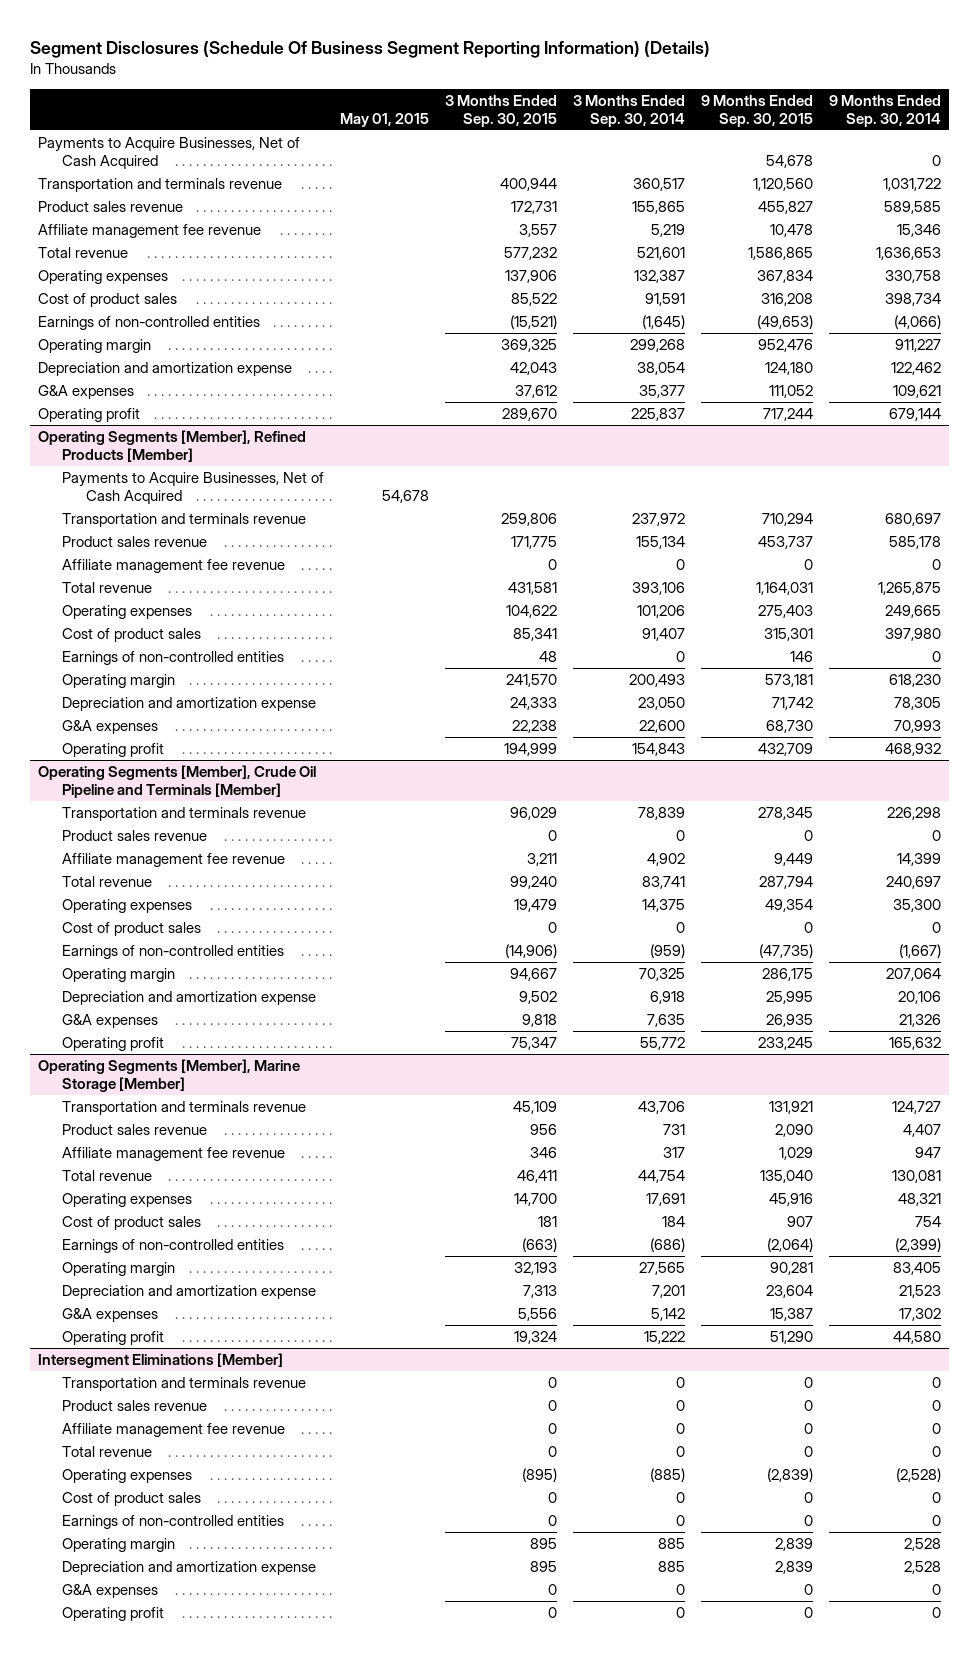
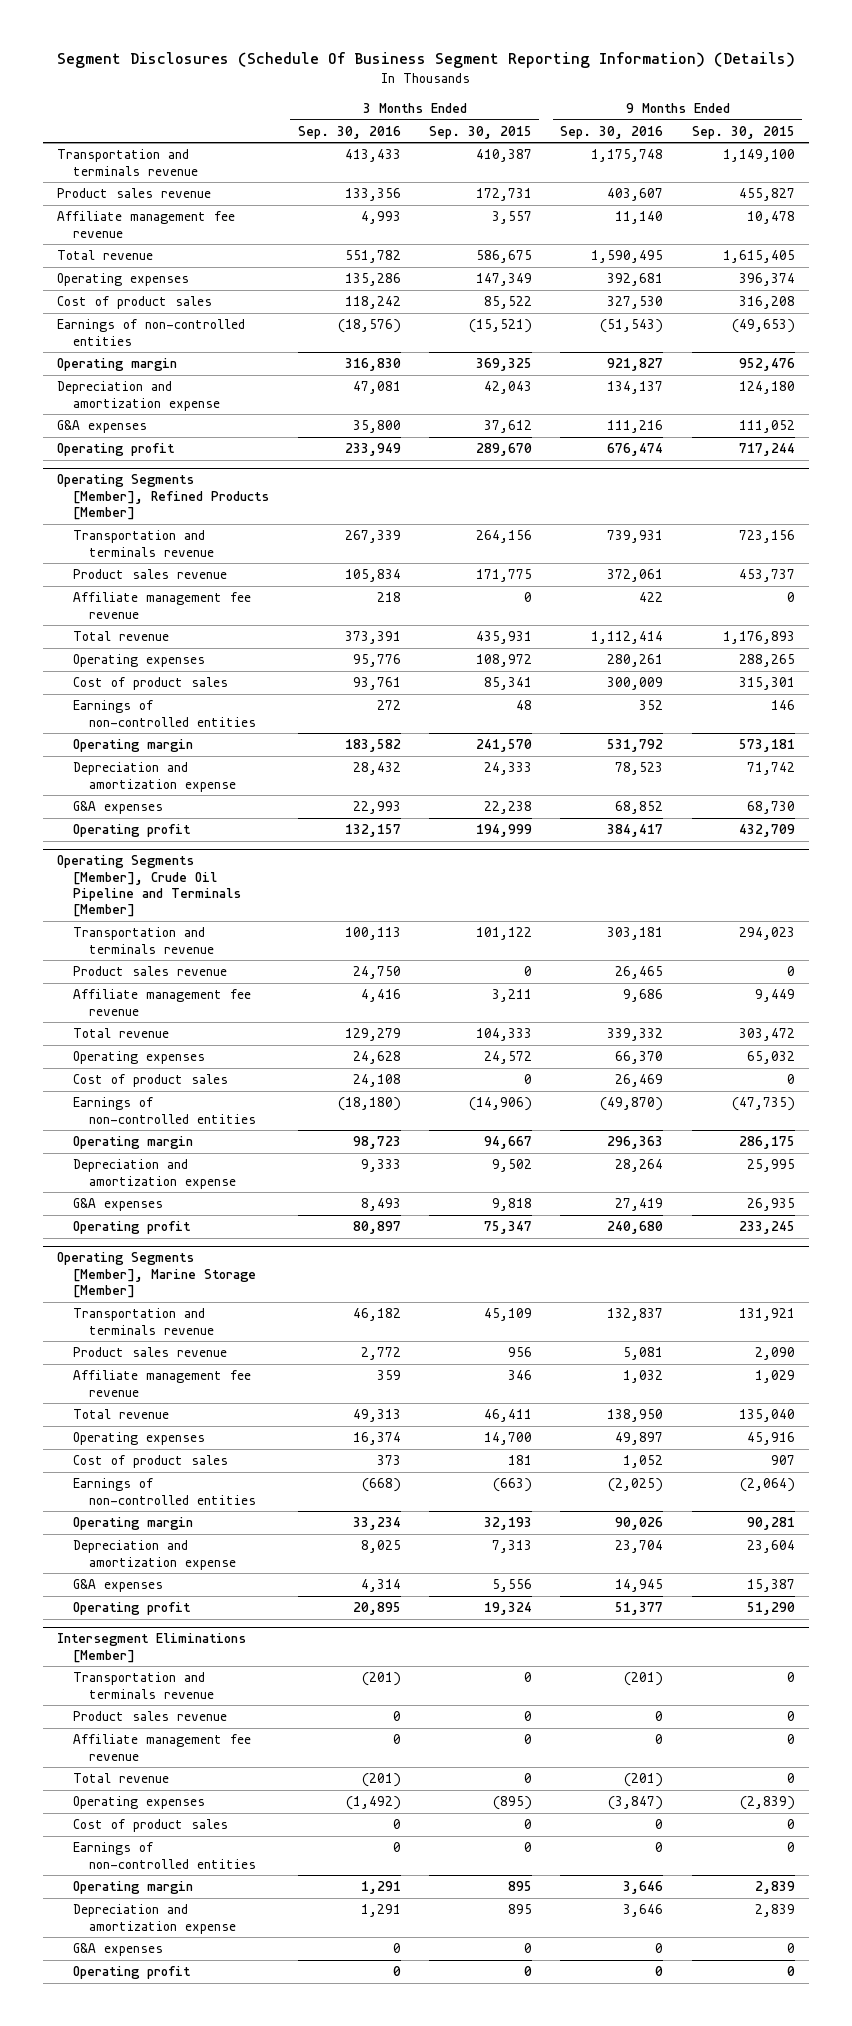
- | May 01, 2015 | 3 Months Ended Sep. 30, 2015 | 3 Months Ended Sep. 30, 2014 | 9 Months Ended Sep. 30, 2015 | 9 Months Ended Sep. 30, 2014
+ | 3 Months Ended Sep. 30, 2016 | 3 Months Ended Sep. 30, 2015 | 9 Months Ended Sep. 30, 2016 | 9 Months Ended Sep. 30, 2015
- Payments to Acquire Businesses, Net of Cash Acquired | | | | 54,678 | 0
- Transportation and terminals revenue | | 400,944 | 360,517 | 1,120,560 | 1,031,722
+ Transportation and terminals revenue | 413,433 | 410,387 | 1,175,748 | 1,149,100
- Total revenue | | 577,232 | 521,601 | 1,586,865 | 1,636,653
- Operating expenses | | 137,906 | 132,387 | 367,834 | 330,758
+ Total revenue | 551,782 | 586,675 | 1,590,495 | 1,615,405
+ Operating expenses | 135,286 | 147,349 | 392,681 | 396,374
@ Operating Segments [Member], Refined Products [Member]
- Payments to Acquire Businesses, Net of Cash Acquired | 54,678 | | | |
- Transportation and terminals revenue | | 259,806 | 237,972 | 710,294 | 680,697
+ Transportation and terminals revenue | 267,339 | 264,156 | 739,931 | 723,156
- Total revenue | | 431,581 | 393,106 | 1,164,031 | 1,265,875
- Operating expenses | | 104,622 | 101,206 | 275,403 | 249,665
+ Total revenue | 373,391 | 435,931 | 1,112,414 | 1,176,893
+ Operating expenses | 95,776 | 108,972 | 280,261 | 288,265
@ Operating Segments [Member], Crude Oil Pipeline and Terminals [Member]
- Transportation and terminals revenue | | 96,029 | 78,839 | 278,345 | 226,298
+ Transportation and terminals revenue | 100,113 | 101,122 | 303,181 | 294,023
- Total revenue | | 99,240 | 83,741 | 287,794 | 240,697
- Operating expenses | | 19,479 | 14,375 | 49,354 | 35,300
+ Total revenue | 129,279 | 104,333 | 339,332 | 303,472
+ Operating expenses | 24,628 | 24,572 | 66,370 | 65,032

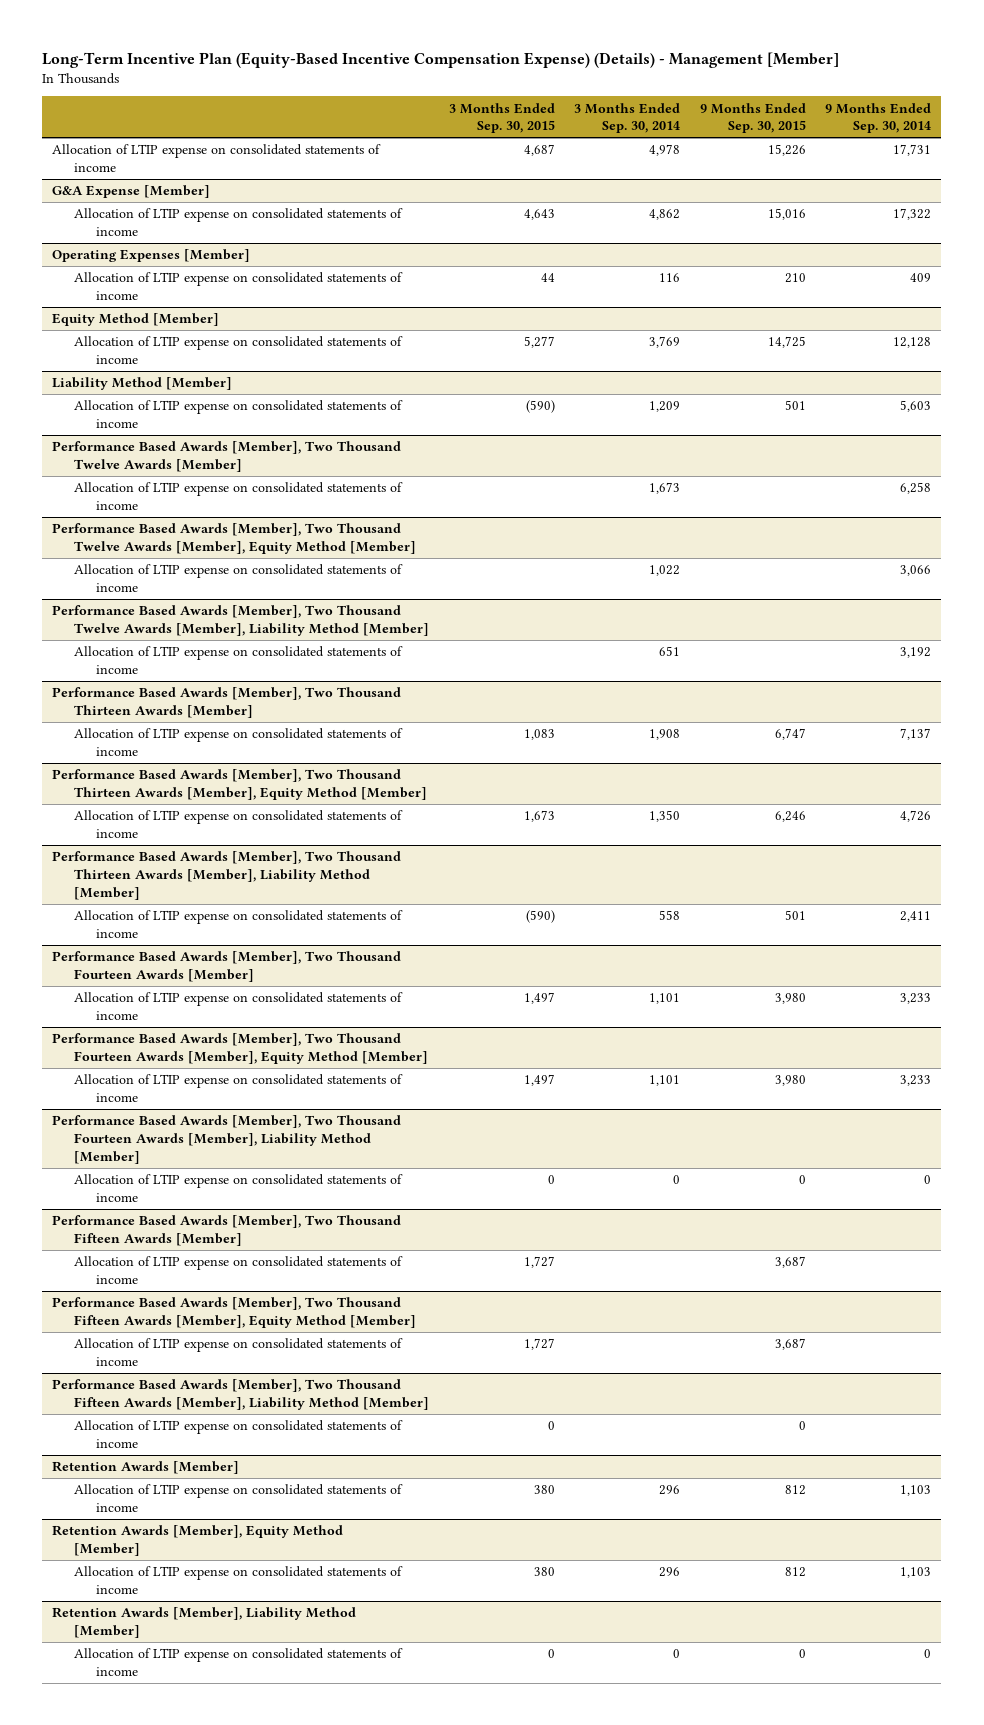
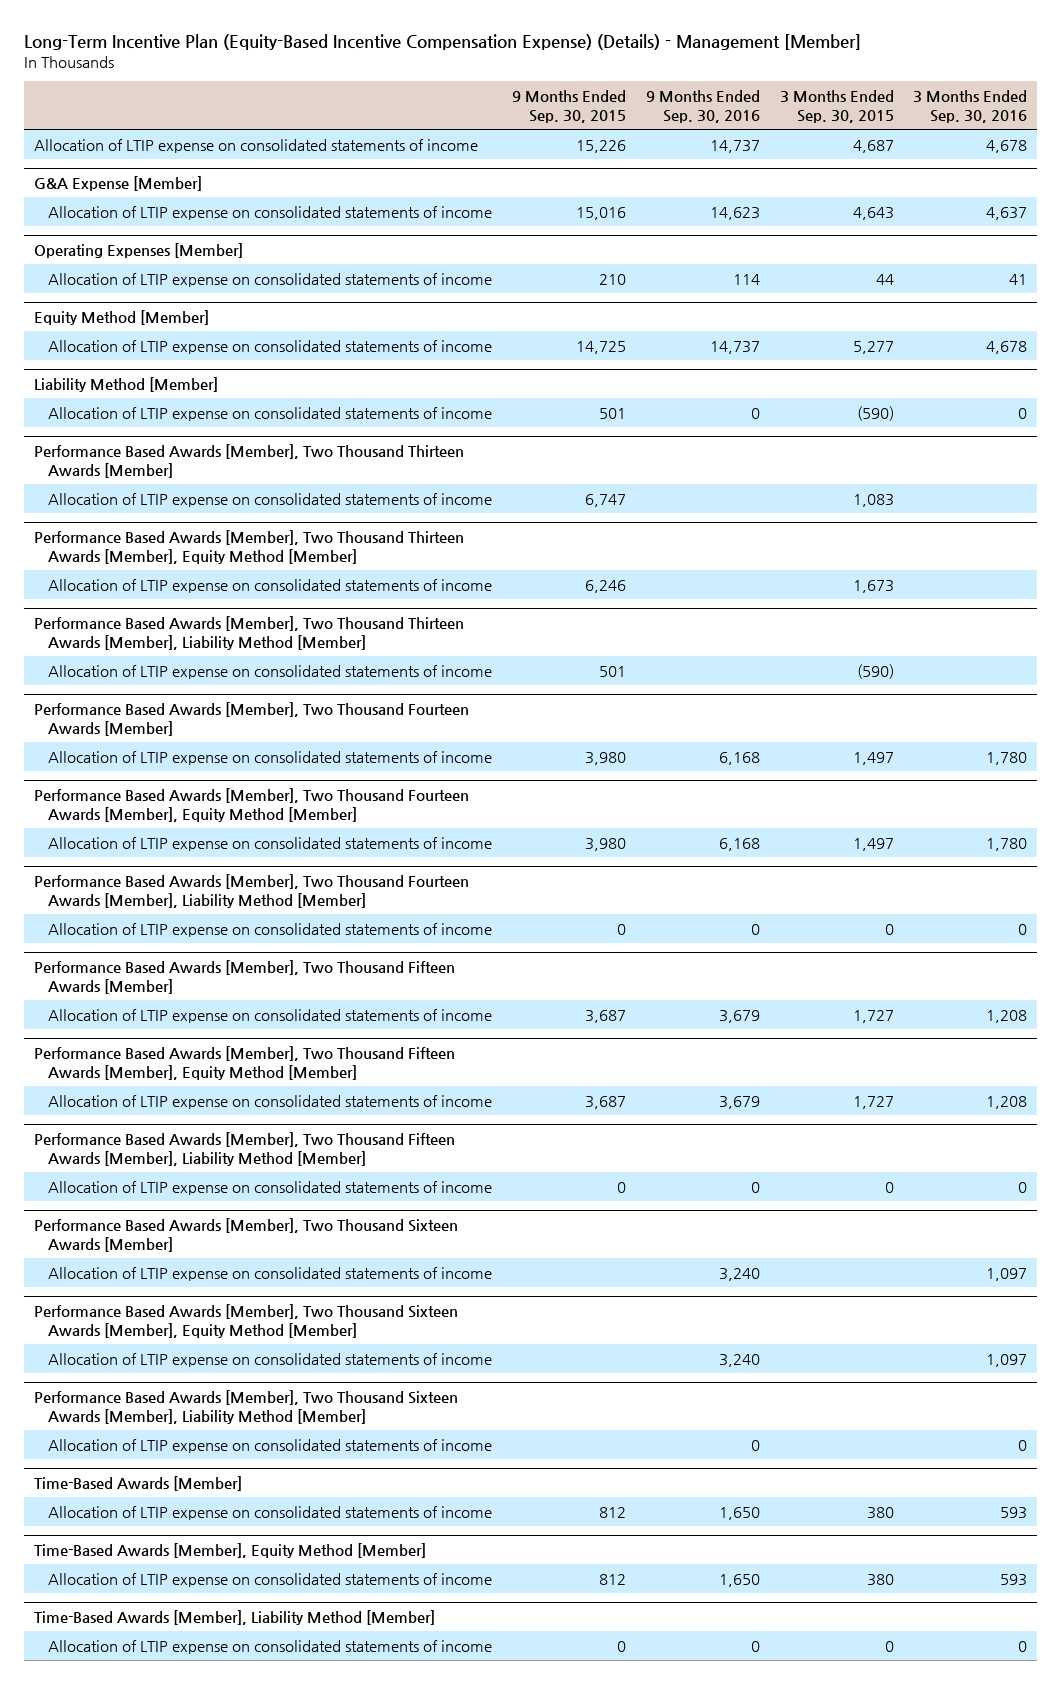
- | 3 Months Ended Sep. 30, 2015 | 3 Months Ended Sep. 30, 2014 | 9 Months Ended Sep. 30, 2015 | 9 Months Ended Sep. 30, 2014
+ | 9 Months Ended Sep. 30, 2015 | 9 Months Ended Sep. 30, 2016 | 3 Months Ended Sep. 30, 2015 | 3 Months Ended Sep. 30, 2016
- Performance Based Awards [Member], Two Thousand Twelve Awards [Member]
- Allocation of LTIP expense on consolidated statements of income | | 1,673 | | 6,258
- Performance Based Awards [Member], Two Thousand Twelve Awards [Member], Equity Method [Member]
- Allocation of LTIP expense on consolidated statements of income | | 1,022 | | 3,066
- Performance Based Awards [Member], Two Thousand Twelve Awards [Member], Liability Method [Member]
- Allocation of LTIP expense on consolidated statements of income | | 651 | | 3,192
- Retention Awards [Member]
+ Performance Based Awards [Member], Two Thousand Sixteen Awards [Member]
+ Allocation of LTIP expense on consolidated statements of income | | 3,240 | | 1,097
+ Performance Based Awards [Member], Two Thousand Sixteen Awards [Member], Equity Method [Member]
+ Allocation of LTIP expense on consolidated statements of income | | 3,240 | | 1,097
+ Performance Based Awards [Member], Two Thousand Sixteen Awards [Member], Liability Method [Member]
+ Allocation of LTIP expense on consolidated statements of income | | 0 | | 0
+ Time-Based Awards [Member]
- Retention Awards [Member], Equity Method [Member]
+ Time-Based Awards [Member], Equity Method [Member]
- Retention Awards [Member], Liability Method [Member]
+ Time-Based Awards [Member], Liability Method [Member]

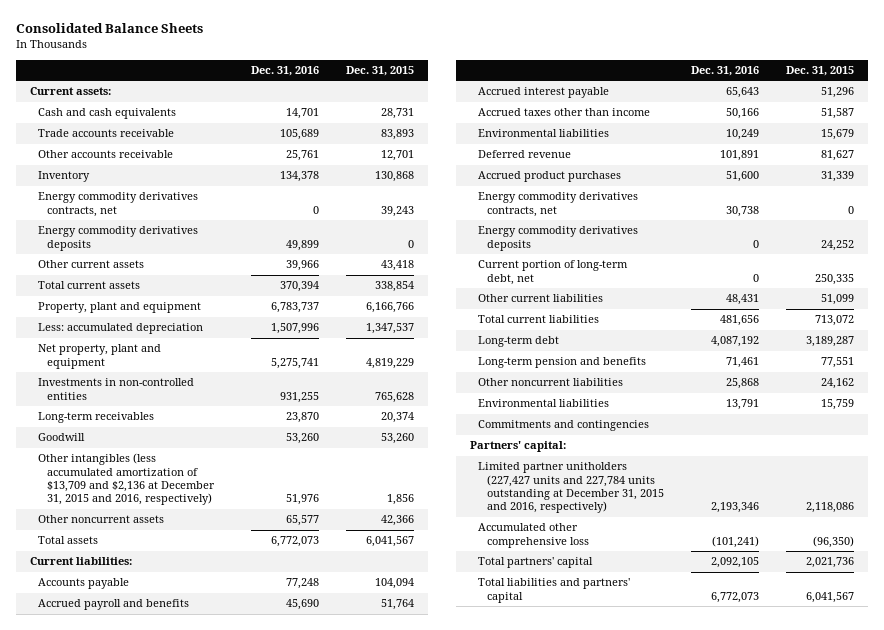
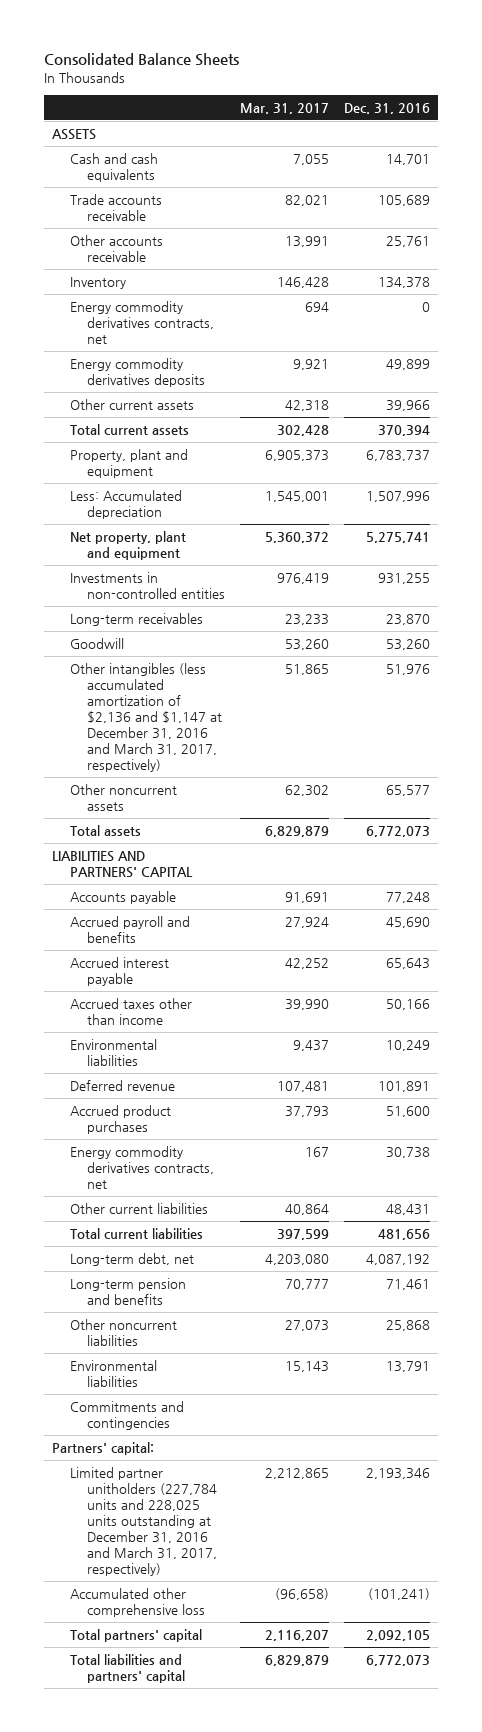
- | Dec. 31, 2016 | Dec. 31, 2015
+ | Mar. 31, 2017 | Dec. 31, 2016
- Current assets:
+ ASSETS
- Less: accumulated depreciation | 1,507,996 | 1,347,537
+ Less: Accumulated depreciation | 1,545,001 | 1,507,996
- Other intangibles (less accumulated amortization of $13,709 and $2,136 at December 31, 2015 and 2016, respectively) | 51,976 | 1,856
+ Other intangibles (less accumulated amortization of $2,136 and $1,147 at December 31, 2016 and March 31, 2017, respectively) | 51,865 | 51,976
- Current liabilities:
+ LIABILITIES AND PARTNERS' CAPITAL
- Energy commodity derivatives deposits | 0 | 24,252
- Current portion of long-term debt, net | 0 | 250,335
- Long-term debt | 4,087,192 | 3,189,287
+ Long-term debt, net | 4,203,080 | 4,087,192
- Limited partner unitholders (227,427 units and 227,784 units outstanding at December 31, 2015 and 2016, respectively) | 2,193,346 | 2,118,086
+ Limited partner unitholders (227,784 units and 228,025 units outstanding at December 31, 2016 and March 31, 2017, respectively) | 2,212,865 | 2,193,346

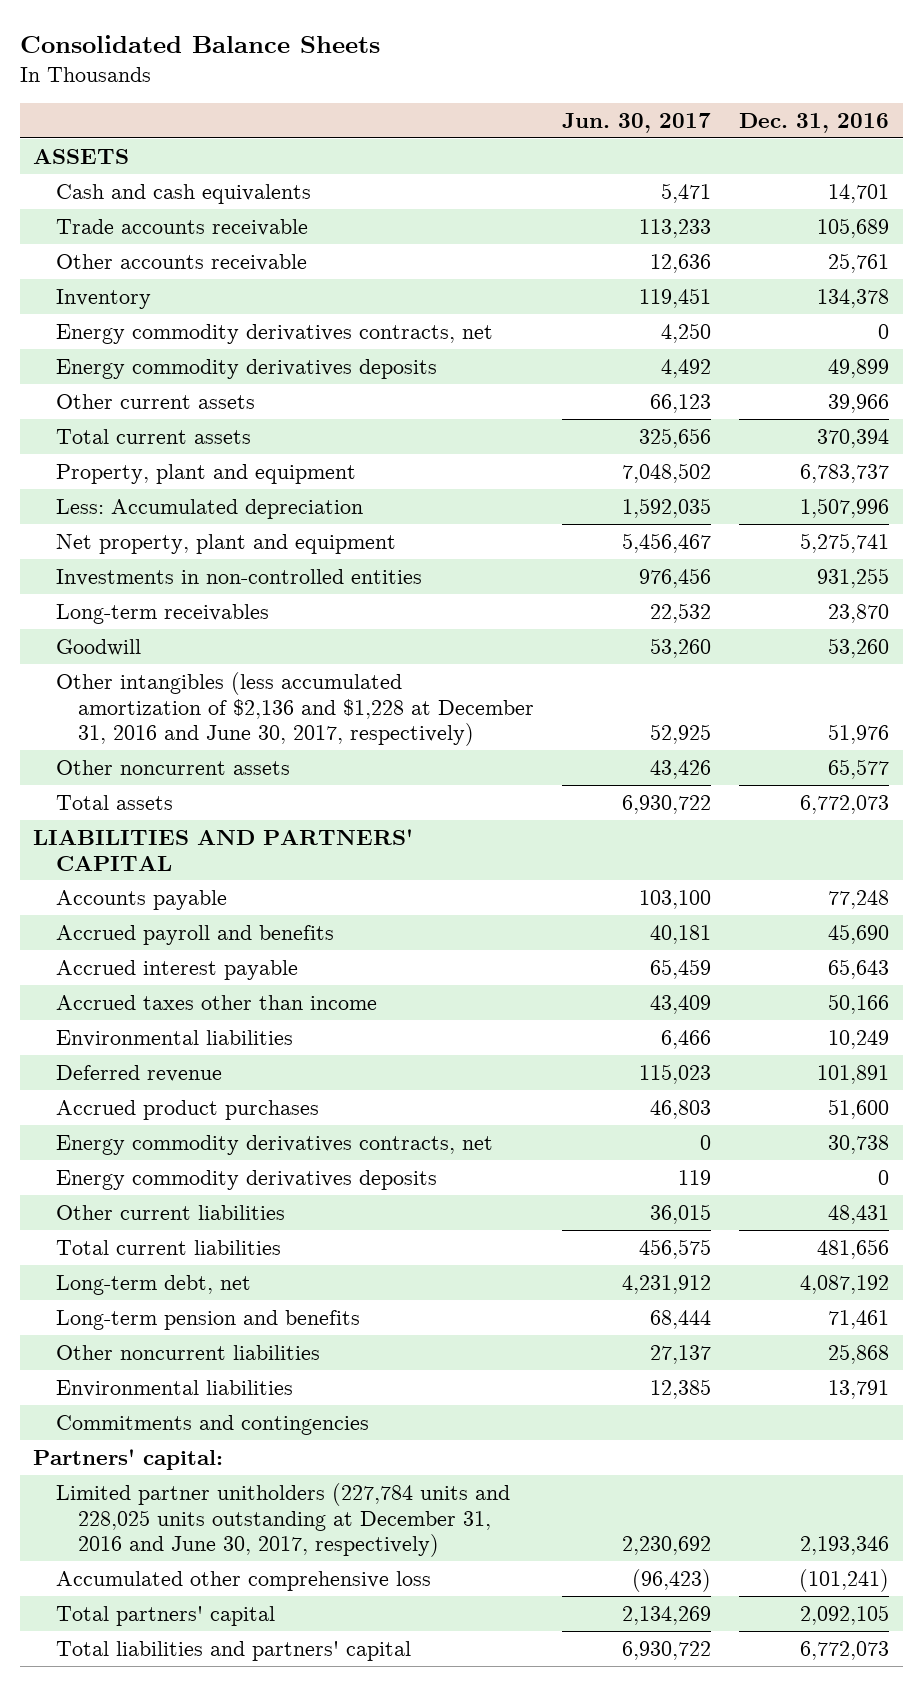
- | Mar. 31, 2017 | Dec. 31, 2016
+ | Jun. 30, 2017 | Dec. 31, 2016
- Other intangibles (less accumulated amortization of $2,136 and $1,147 at December 31, 2016 and March 31, 2017, respectively) | 51,865 | 51,976
+ Other intangibles (less accumulated amortization of $2,136 and $1,228 at December 31, 2016 and June 30, 2017, respectively) | 52,925 | 51,976
+ Energy commodity derivatives deposits | 119 | 0
- Limited partner unitholders (227,784 units and 228,025 units outstanding at December 31, 2016 and March 31, 2017, respectively) | 2,212,865 | 2,193,346
+ Limited partner unitholders (227,784 units and 228,025 units outstanding at December 31, 2016 and June 30, 2017, respectively) | 2,230,692 | 2,193,346

